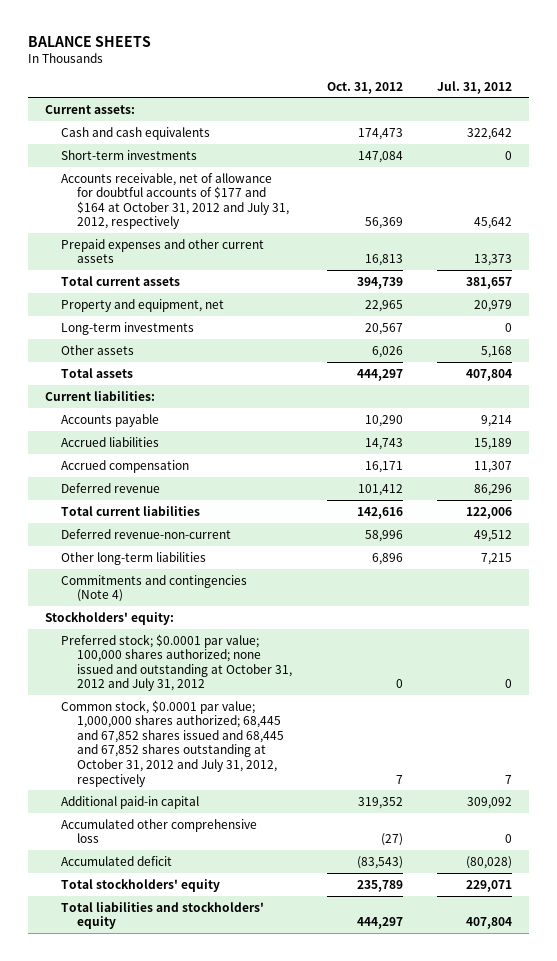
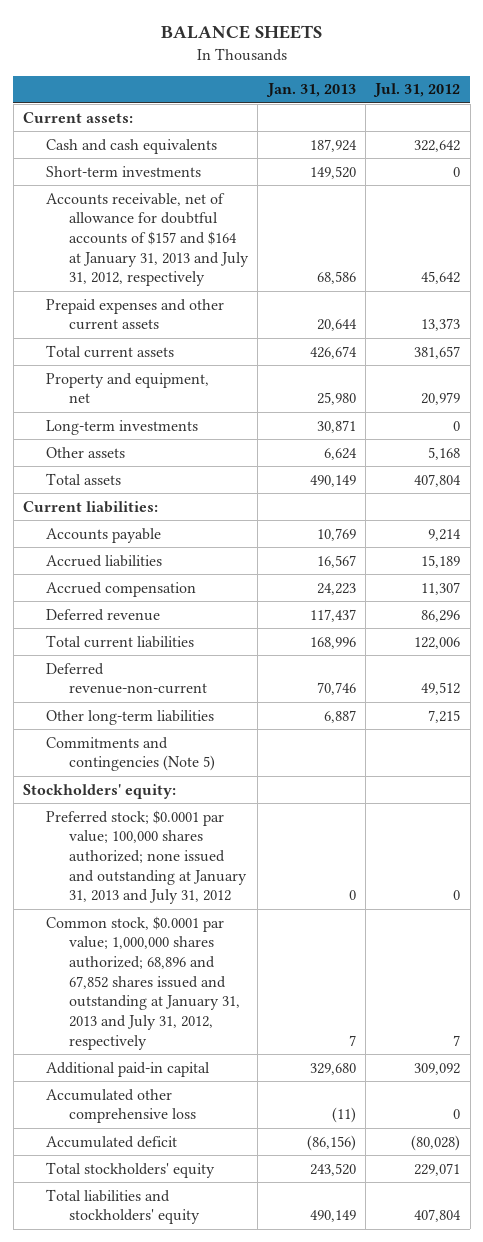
- | Oct. 31, 2012 | Jul. 31, 2012
+ | Jan. 31, 2013 | Jul. 31, 2012
- Accounts receivable, net of allowance for doubtful accounts of $177 and $164 at October 31, 2012 and July 31, 2012, respectively | 56,369 | 45,642
+ Accounts receivable, net of allowance for doubtful accounts of $157 and $164 at January 31, 2013 and July 31, 2012, respectively | 68,586 | 45,642
- Commitments and contingencies (Note 4)
+ Commitments and contingencies (Note 5)
- Preferred stock; $0.0001 par value; 100,000 shares authorized; none issued and outstanding at October 31, 2012 and July 31, 2012 | 0 | 0
- Common stock, $0.0001 par value; 1,000,000 shares authorized; 68,445 and 67,852 shares issued and 68,445 and 67,852 shares outstanding at October 31, 2012 and July 31, 2012, respectively | 7 | 7
+ Preferred stock; $0.0001 par value; 100,000 shares authorized; none issued and outstanding at January 31, 2013 and July 31, 2012 | 0 | 0
+ Common stock, $0.0001 par value; 1,000,000 shares authorized; 68,896 and 67,852 shares issued and outstanding at January 31, 2013 and July 31, 2012, respectively | 7 | 7

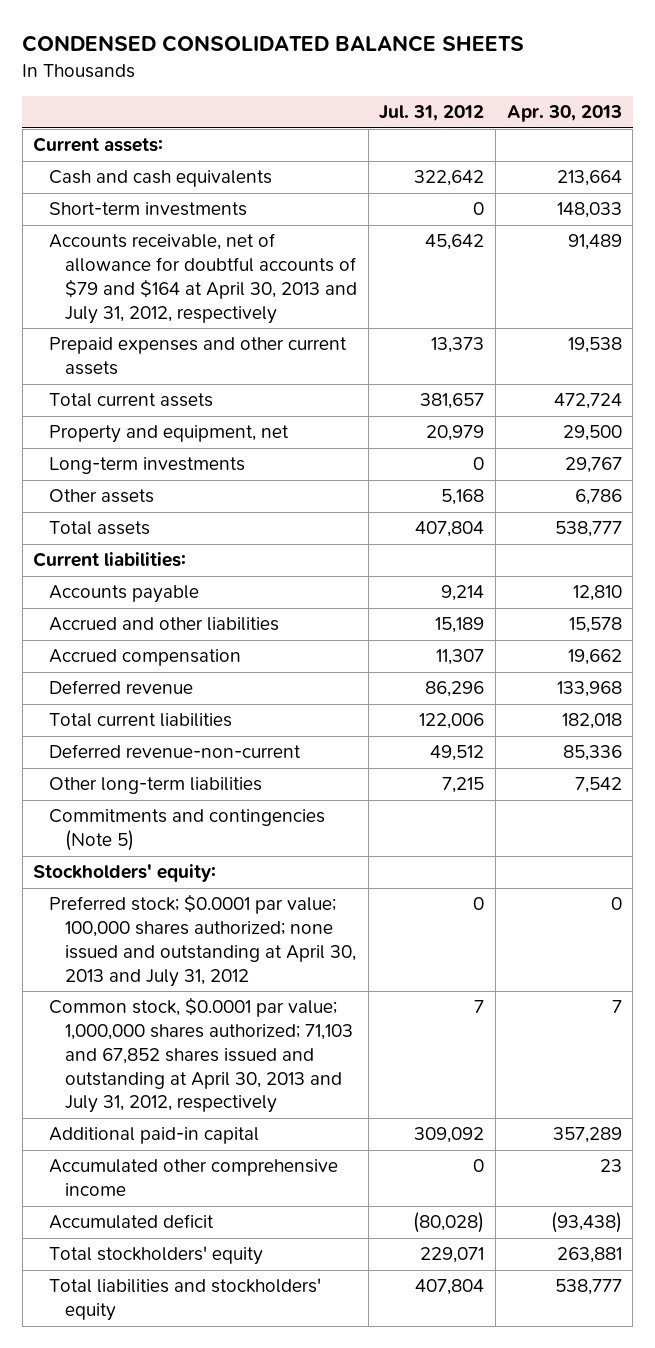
- BALANCE SHEETS
+ CONDENSED CONSOLIDATED BALANCE SHEETS
- | Jan. 31, 2013 | Jul. 31, 2012
+ | Jul. 31, 2012 | Apr. 30, 2013
- Accounts receivable, net of allowance for doubtful accounts of $157 and $164 at January 31, 2013 and July 31, 2012, respectively | 68,586 | 45,642
+ Accounts receivable, net of allowance for doubtful accounts of $79 and $164 at April 30, 2013 and July 31, 2012, respectively | 45,642 | 91,489
- Accrued liabilities | 16,567 | 15,189
+ Accrued and other liabilities | 15,189 | 15,578
- Preferred stock; $0.0001 par value; 100,000 shares authorized; none issued and outstanding at January 31, 2013 and July 31, 2012 | 0 | 0
- Common stock, $0.0001 par value; 1,000,000 shares authorized; 68,896 and 67,852 shares issued and outstanding at January 31, 2013 and July 31, 2012, respectively | 7 | 7
+ Preferred stock; $0.0001 par value; 100,000 shares authorized; none issued and outstanding at April 30, 2013 and July 31, 2012 | 0 | 0
+ Common stock, $0.0001 par value; 1,000,000 shares authorized; 71,103 and 67,852 shares issued and outstanding at April 30, 2013 and July 31, 2012, respectively | 7 | 7
- Accumulated other comprehensive loss | (11) | 0
+ Accumulated other comprehensive income | 0 | 23

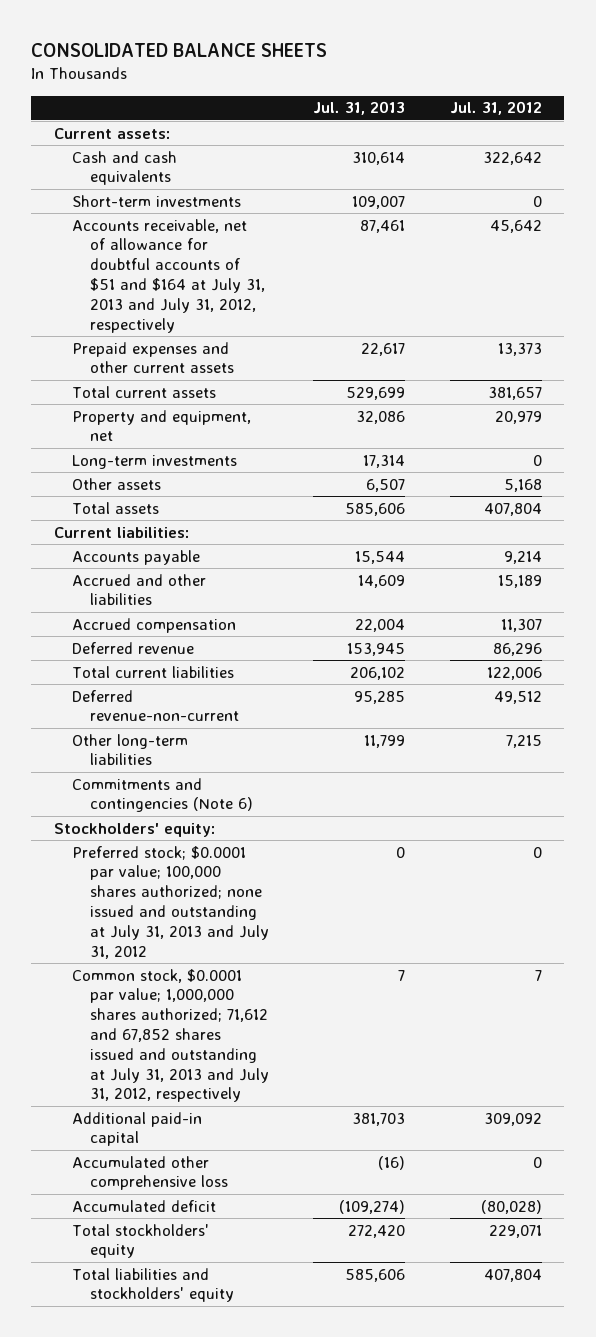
- CONDENSED CONSOLIDATED BALANCE SHEETS
+ CONSOLIDATED BALANCE SHEETS
- | Jul. 31, 2012 | Apr. 30, 2013
+ | Jul. 31, 2013 | Jul. 31, 2012
- Accounts receivable, net of allowance for doubtful accounts of $79 and $164 at April 30, 2013 and July 31, 2012, respectively | 45,642 | 91,489
+ Accounts receivable, net of allowance for doubtful accounts of $51 and $164 at July 31, 2013 and July 31, 2012, respectively | 87,461 | 45,642
- Commitments and contingencies (Note 5)
+ Commitments and contingencies (Note 6)
- Preferred stock; $0.0001 par value; 100,000 shares authorized; none issued and outstanding at April 30, 2013 and July 31, 2012 | 0 | 0
- Common stock, $0.0001 par value; 1,000,000 shares authorized; 71,103 and 67,852 shares issued and outstanding at April 30, 2013 and July 31, 2012, respectively | 7 | 7
+ Preferred stock; $0.0001 par value; 100,000 shares authorized; none issued and outstanding at July 31, 2013 and July 31, 2012 | 0 | 0
+ Common stock, $0.0001 par value; 1,000,000 shares authorized; 71,612 and 67,852 shares issued and outstanding at July 31, 2013 and July 31, 2012, respectively | 7 | 7
- Accumulated other comprehensive income | 0 | 23
+ Accumulated other comprehensive loss | (16) | 0

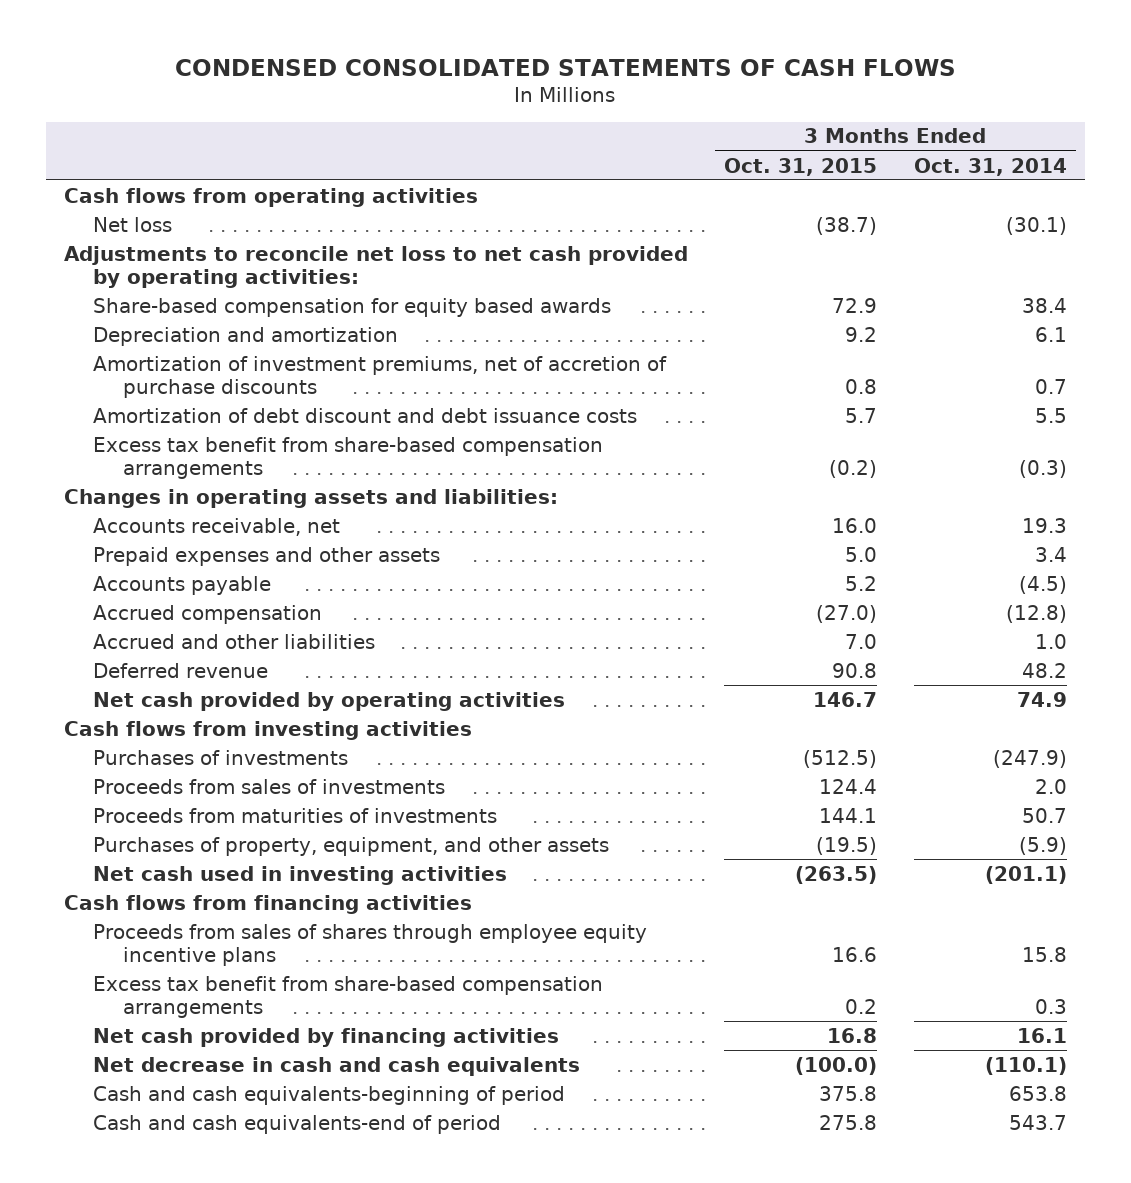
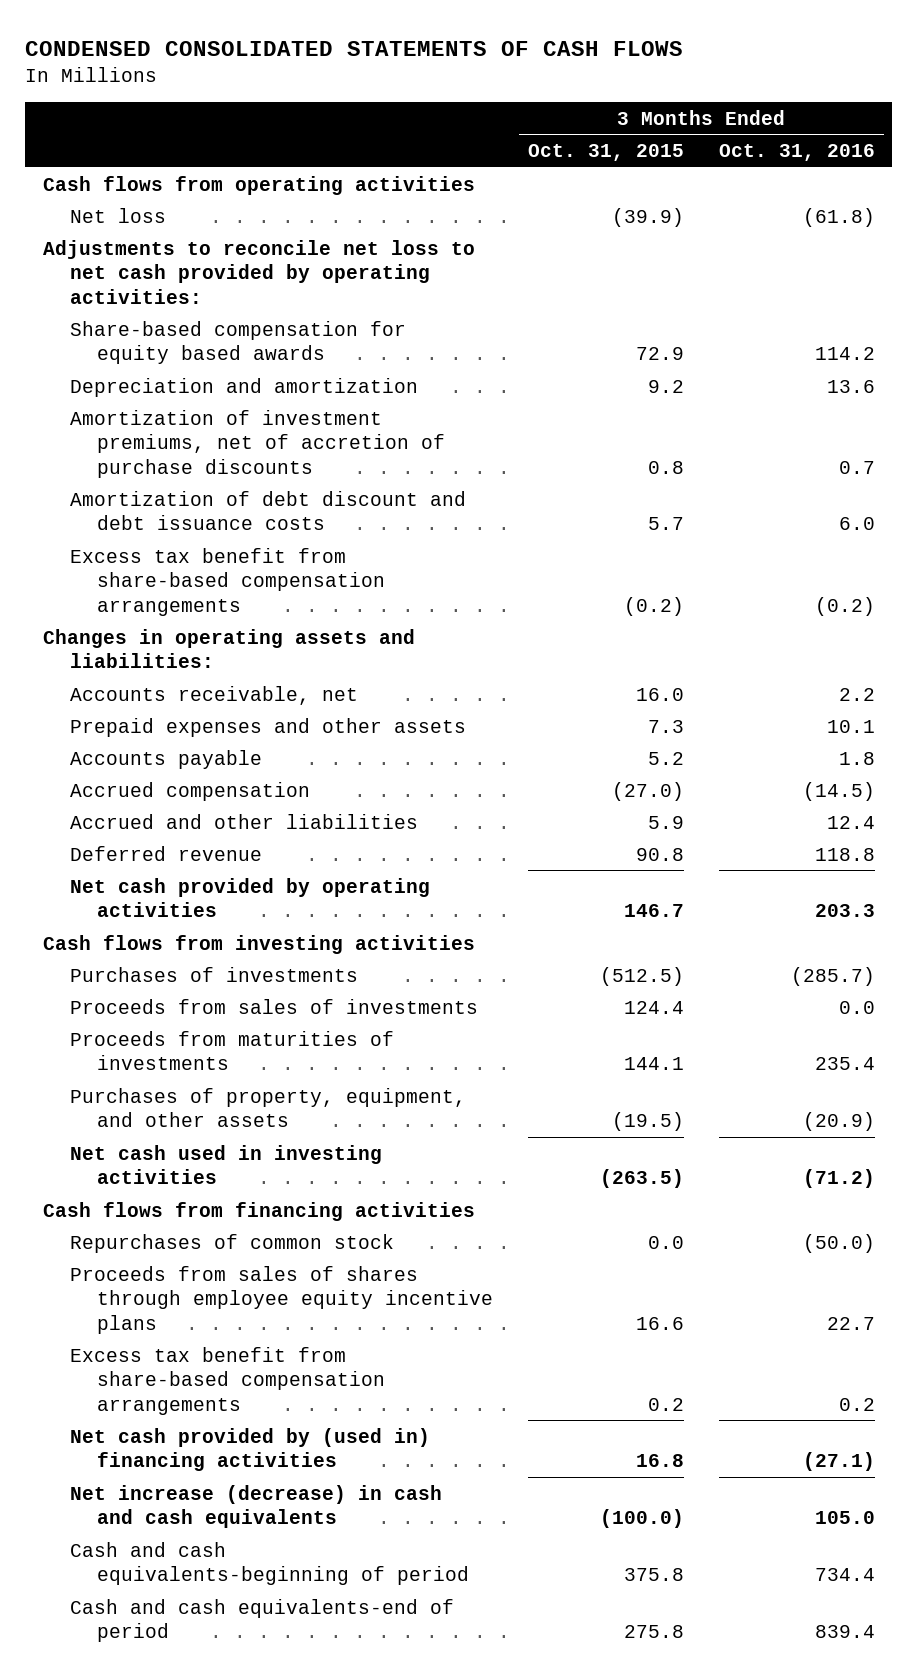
- | 3 Months Ended Oct. 31, 2015 | 3 Months Ended Oct. 31, 2014
+ | 3 Months Ended Oct. 31, 2015 | 3 Months Ended Oct. 31, 2016
- Net loss | (38.7) | (30.1)
+ Net loss | (39.9) | (61.8)
- Prepaid expenses and other assets | 5.0 | 3.4
+ Prepaid expenses and other assets | 7.3 | 10.1
- Accrued and other liabilities | 7.0 | 1.0
+ Accrued and other liabilities | 5.9 | 12.4
+ Repurchases of common stock | 0.0 | (50.0)
- Net cash provided by financing activities | 16.8 | 16.1
- Net decrease in cash and cash equivalents | (100.0) | (110.1)
+ Net cash provided by (used in) financing activities | 16.8 | (27.1)
+ Net increase (decrease) in cash and cash equivalents | (100.0) | 105.0

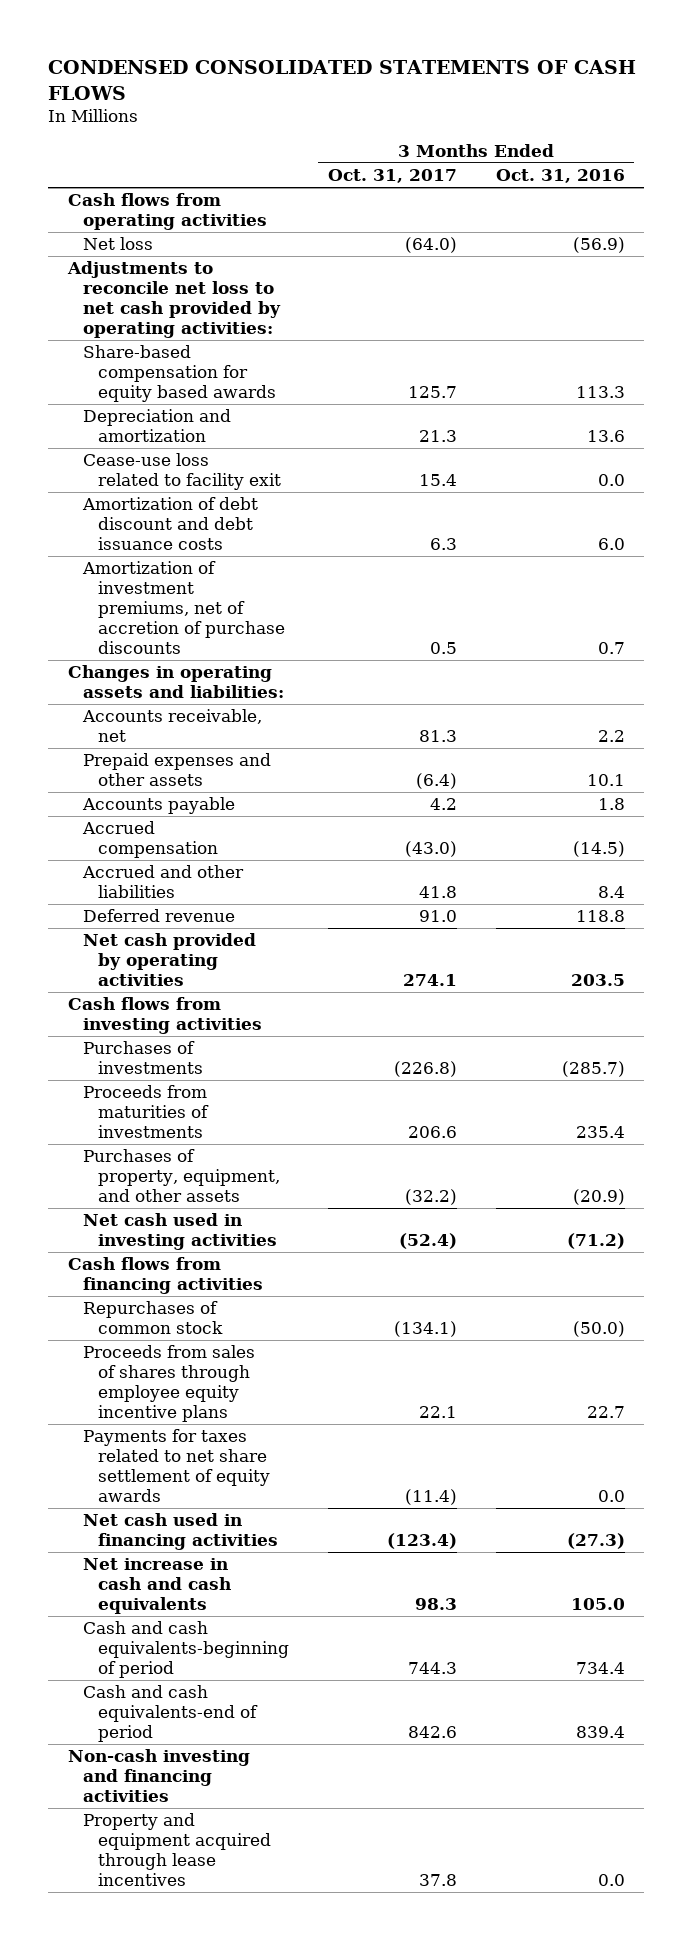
- | 3 Months Ended Oct. 31, 2015 | 3 Months Ended Oct. 31, 2016
+ | 3 Months Ended Oct. 31, 2017 | 3 Months Ended Oct. 31, 2016
- Net loss | (39.9) | (61.8)
+ Net loss | (64.0) | (56.9)
- Share-based compensation for equity based awards | 72.9 | 114.2
+ Share-based compensation for equity based awards | 125.7 | 113.3
+ Cease-use loss related to facility exit | 15.4 | 0.0
- Excess tax benefit from share-based compensation arrangements | (0.2) | (0.2)
moved down: Amortization of investment premiums, net of accretion of purchase discounts | 0.5 | 0.7
- Accrued and other liabilities | 5.9 | 12.4
+ Accrued and other liabilities | 41.8 | 8.4
- Net cash provided by operating activities | 146.7 | 203.3
+ Net cash provided by operating activities | 274.1 | 203.5
- Proceeds from sales of investments | 124.4 | 0.0
- Excess tax benefit from share-based compensation arrangements | 0.2 | 0.2
- Net cash provided by (used in) financing activities | 16.8 | (27.1)
- Net increase (decrease) in cash and cash equivalents | (100.0) | 105.0
+ Payments for taxes related to net share settlement of equity awards | (11.4) | 0.0
+ Net cash used in financing activities | (123.4) | (27.3)
+ Net increase in cash and cash equivalents | 98.3 | 105.0
+ Non-cash investing and financing activities
+ Property and equipment acquired through lease incentives | 37.8 | 0.0

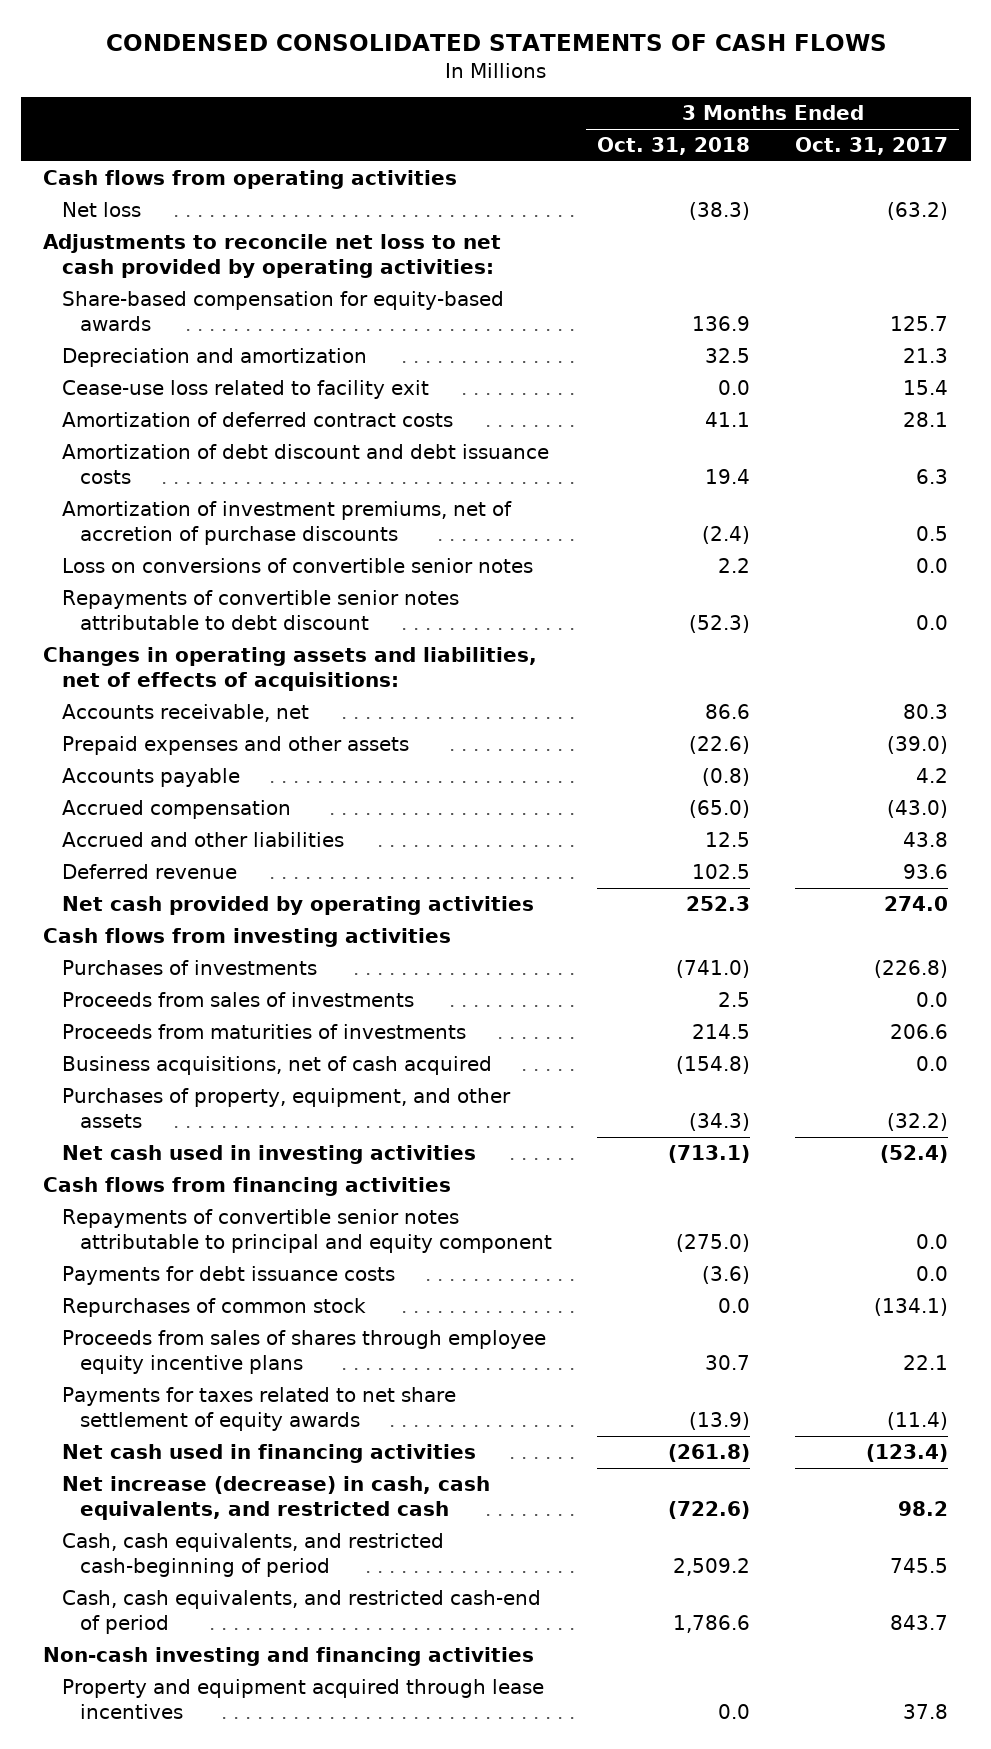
- | 3 Months Ended Oct. 31, 2017 | 3 Months Ended Oct. 31, 2016
+ | 3 Months Ended Oct. 31, 2018 | 3 Months Ended Oct. 31, 2017
- Net loss | (64.0) | (56.9)
+ Net loss | (38.3) | (63.2)
- Share-based compensation for equity based awards | 125.7 | 113.3
+ Share-based compensation for equity-based awards | 136.9 | 125.7
+ Amortization of deferred contract costs | 41.1 | 28.1
- Changes in operating assets and liabilities:
- Accounts receivable, net | 81.3 | 2.2
- Prepaid expenses and other assets | (6.4) | 10.1
+ Loss on conversions of convertible senior notes | 2.2 | 0.0
+ Repayments of convertible senior notes attributable to debt discount | (52.3) | 0.0
+ Changes in operating assets and liabilities, net of effects of acquisitions:
+ Accounts receivable, net | 86.6 | 80.3
+ Prepaid expenses and other assets | (22.6) | (39.0)
- Accrued and other liabilities | 41.8 | 8.4
- Deferred revenue | 91.0 | 118.8
- Net cash provided by operating activities | 274.1 | 203.5
+ Accrued and other liabilities | 12.5 | 43.8
+ Deferred revenue | 102.5 | 93.6
+ Net cash provided by operating activities | 252.3 | 274.0
+ Proceeds from sales of investments | 2.5 | 0.0
+ Business acquisitions, net of cash acquired | (154.8) | 0.0
+ Repayments of convertible senior notes attributable to principal and equity component | (275.0) | 0.0
+ Payments for debt issuance costs | (3.6) | 0.0
- Net increase in cash and cash equivalents | 98.3 | 105.0
- Cash and cash equivalents-beginning of period | 744.3 | 734.4
- Cash and cash equivalents-end of period | 842.6 | 839.4
+ Net increase (decrease) in cash, cash equivalents, and restricted cash | (722.6) | 98.2
+ Cash, cash equivalents, and restricted cash-beginning of period | 2,509.2 | 745.5
+ Cash, cash equivalents, and restricted cash-end of period | 1,786.6 | 843.7

